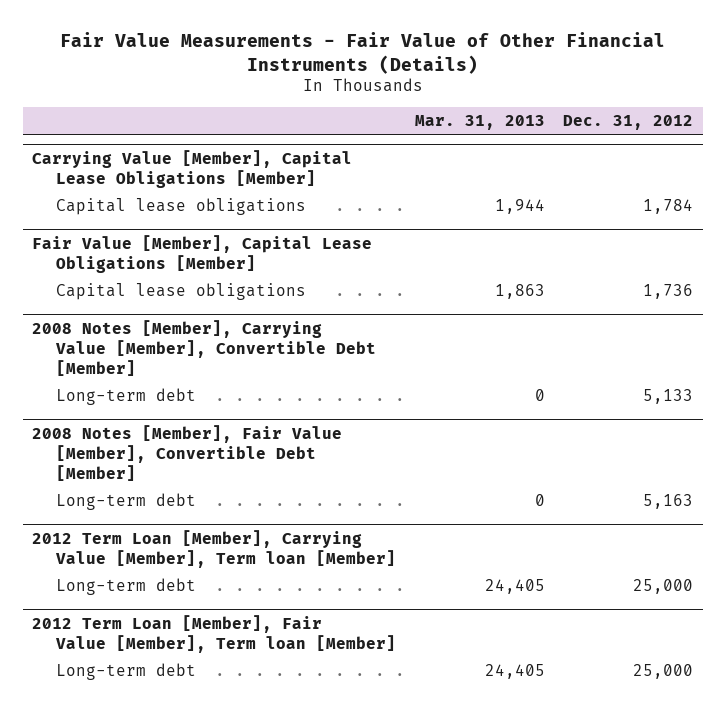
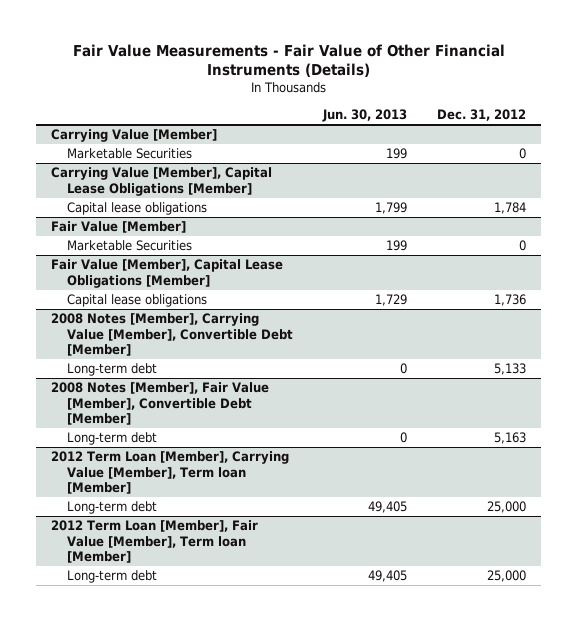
- | Mar. 31, 2013 | Dec. 31, 2012
+ | Jun. 30, 2013 | Dec. 31, 2012
+ Carrying Value [Member]
+ Marketable Securities | 199 | 0
+ Fair Value [Member]
+ Marketable Securities | 199 | 0

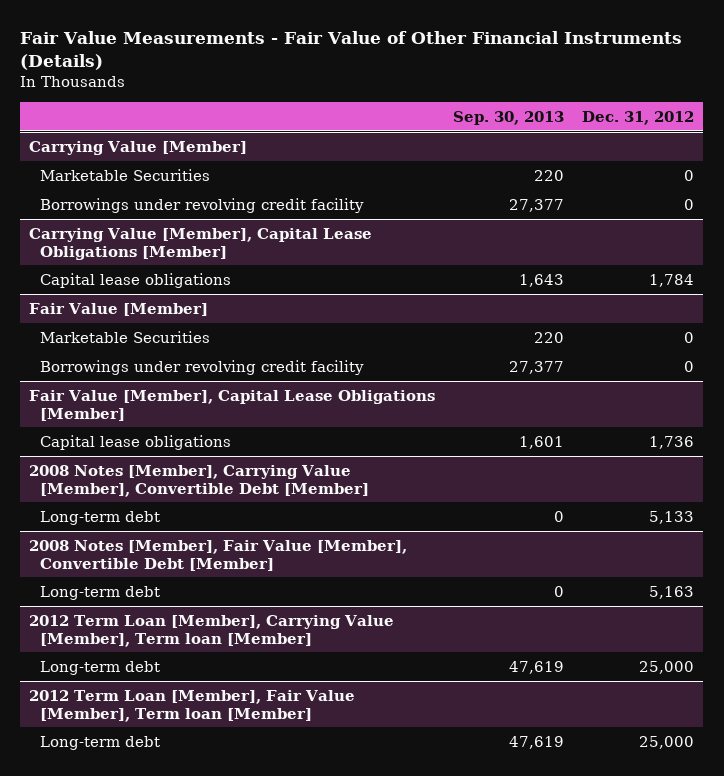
- | Jun. 30, 2013 | Dec. 31, 2012
+ | Sep. 30, 2013 | Dec. 31, 2012
@ Carrying Value [Member]
+ Borrowings under revolving credit facility | 27,377 | 0
@ Fair Value [Member]
+ Borrowings under revolving credit facility | 27,377 | 0

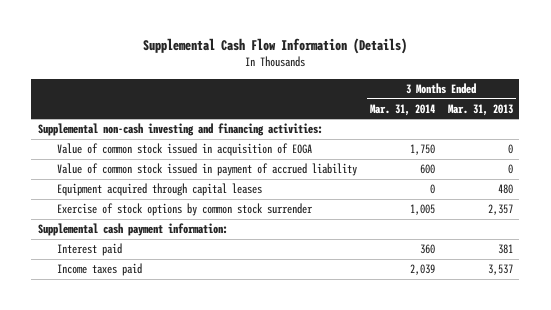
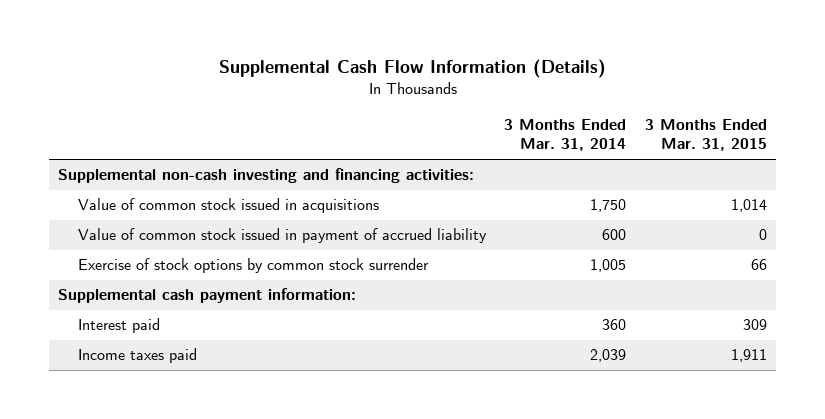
- | 3 Months Ended Mar. 31, 2014 | 3 Months Ended Mar. 31, 2013
+ | 3 Months Ended Mar. 31, 2014 | 3 Months Ended Mar. 31, 2015
- Value of common stock issued in acquisition of EOGA | 1,750 | 0
+ Value of common stock issued in acquisitions | 1,750 | 1,014
- Equipment acquired through capital leases | 0 | 480

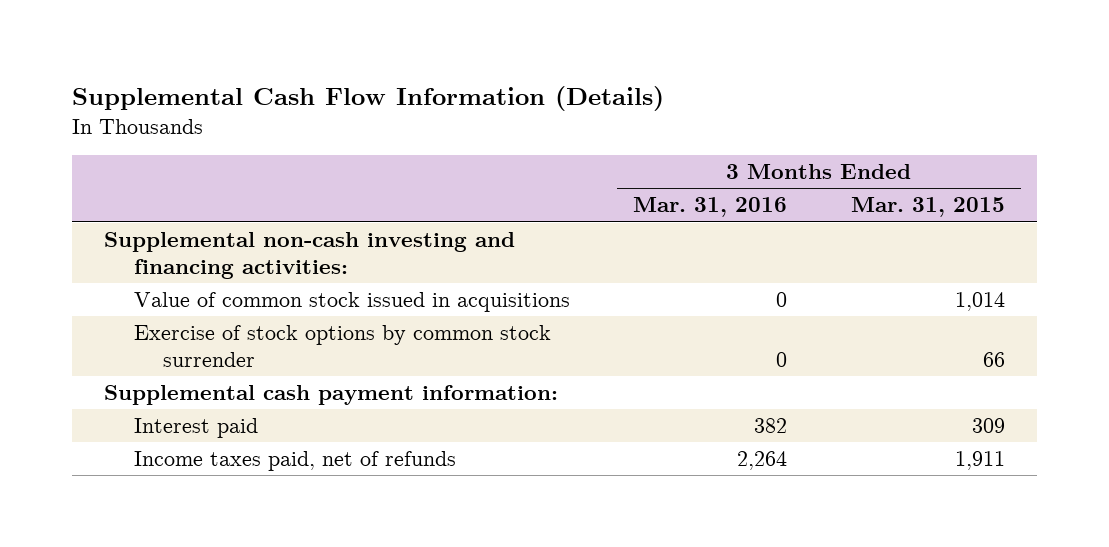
- | 3 Months Ended Mar. 31, 2014 | 3 Months Ended Mar. 31, 2015
+ | 3 Months Ended Mar. 31, 2016 | 3 Months Ended Mar. 31, 2015
- Value of common stock issued in payment of accrued liability | 600 | 0
- Income taxes paid | 2,039 | 1,911
+ Income taxes paid, net of refunds | 2,264 | 1,911

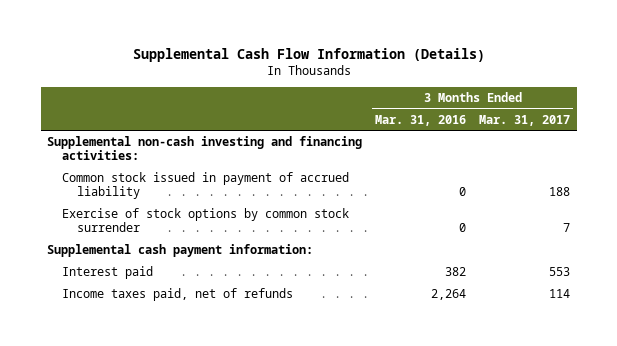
- | 3 Months Ended Mar. 31, 2016 | 3 Months Ended Mar. 31, 2015
+ | 3 Months Ended Mar. 31, 2016 | 3 Months Ended Mar. 31, 2017
- Value of common stock issued in acquisitions | 0 | 1,014
+ Common stock issued in payment of accrued liability | 0 | 188

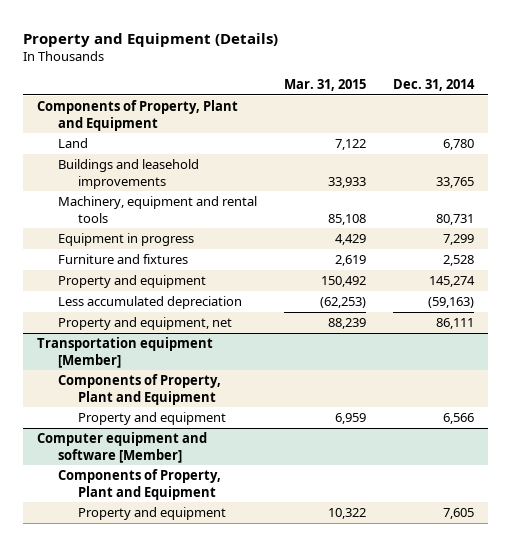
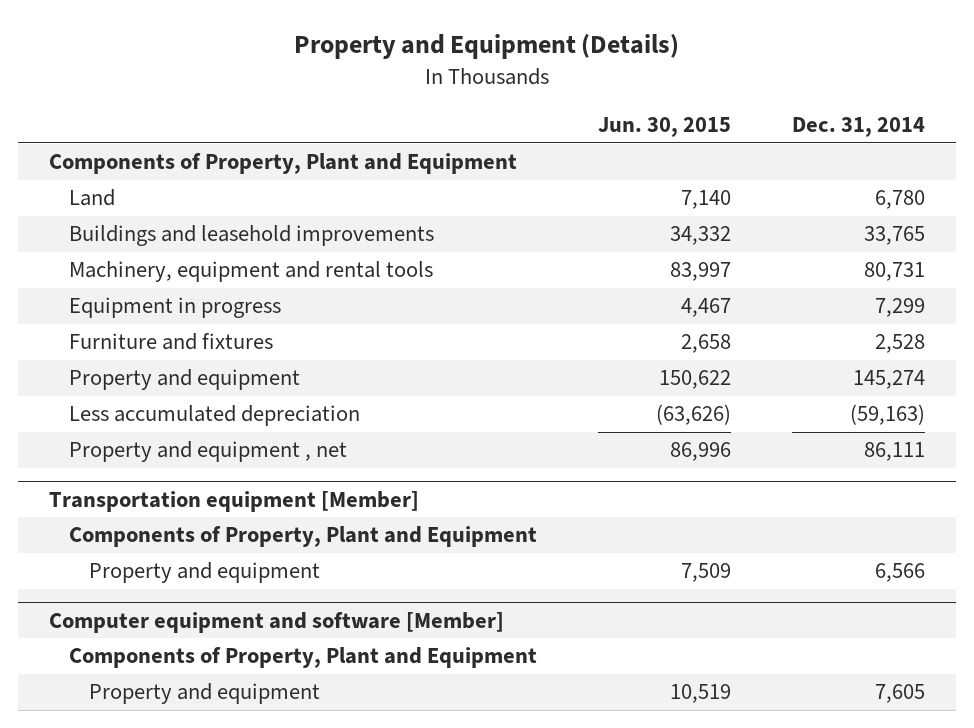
- | Mar. 31, 2015 | Dec. 31, 2014
+ | Jun. 30, 2015 | Dec. 31, 2014
- Property and equipment, net | 88,239 | 86,111
+ Property and equipment , net | 86,996 | 86,111

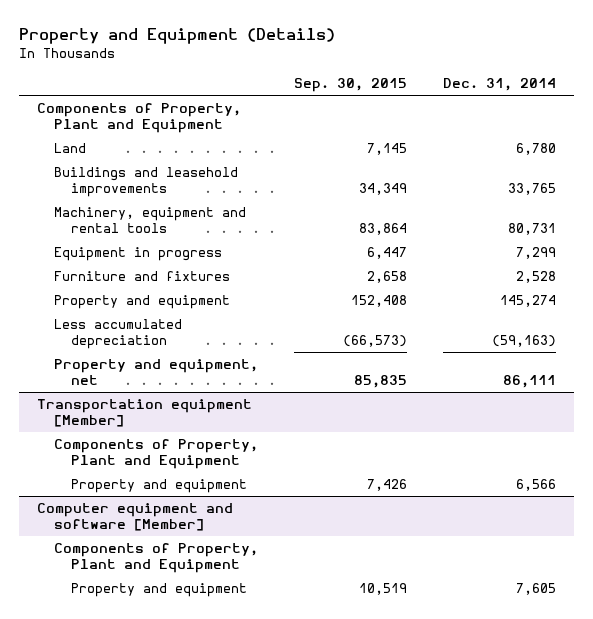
- | Jun. 30, 2015 | Dec. 31, 2014
+ | Sep. 30, 2015 | Dec. 31, 2014
- Property and equipment , net | 86,996 | 86,111
+ Property and equipment, net | 85,835 | 86,111

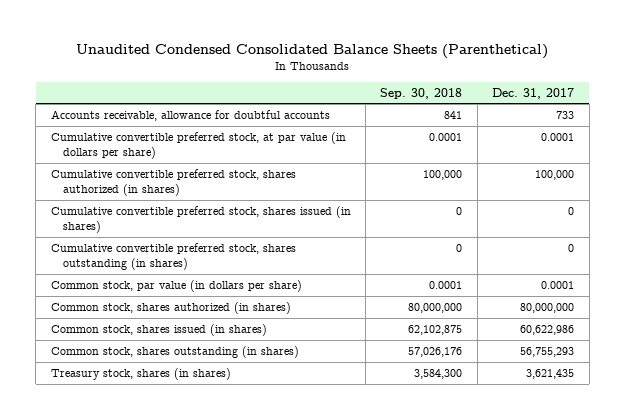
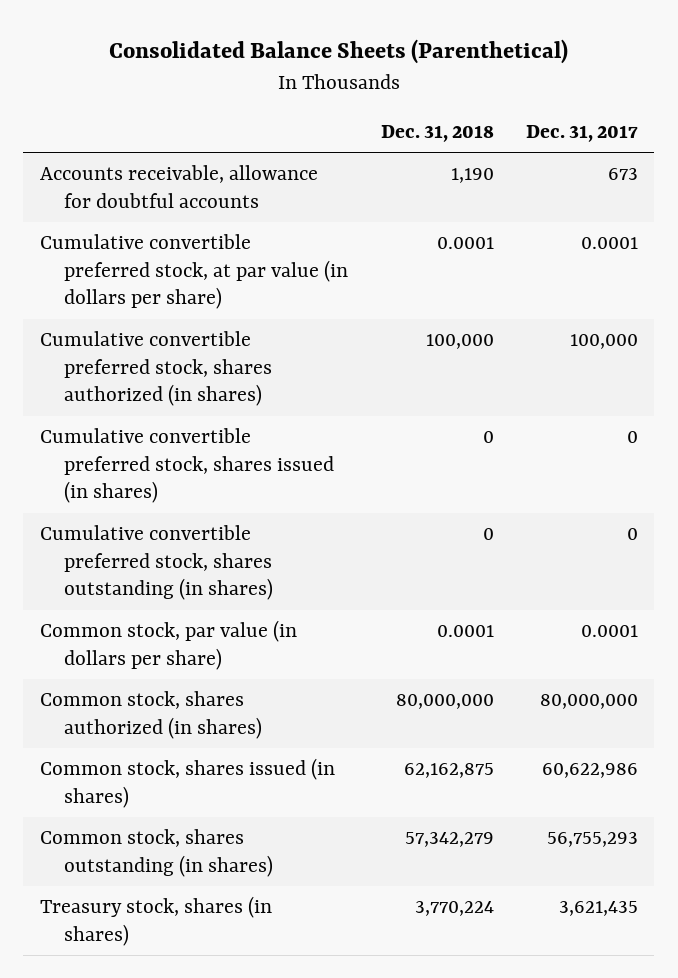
- Unaudited Condensed Consolidated Balance Sheets (Parenthetical)
+ Consolidated Balance Sheets (Parenthetical)
- | Sep. 30, 2018 | Dec. 31, 2017
+ | Dec. 31, 2018 | Dec. 31, 2017
- Accounts receivable, allowance for doubtful accounts | 841 | 733
+ Accounts receivable, allowance for doubtful accounts | 1,190 | 673

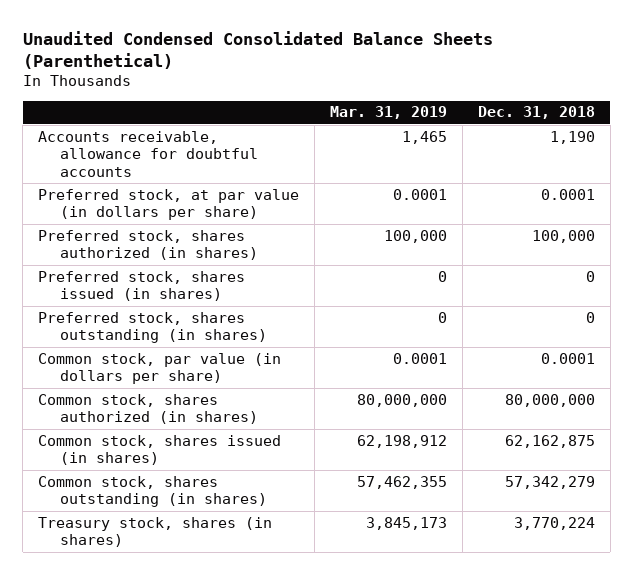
- Consolidated Balance Sheets (Parenthetical)
+ Unaudited Condensed Consolidated Balance Sheets (Parenthetical)
- | Dec. 31, 2018 | Dec. 31, 2017
+ | Mar. 31, 2019 | Dec. 31, 2018
- Cumulative convertible preferred stock, at par value (in dollars per share) | 0.0001 | 0.0001
- Cumulative convertible preferred stock, shares authorized (in shares) | 100,000 | 100,000
- Cumulative convertible preferred stock, shares issued (in shares) | 0 | 0
- Cumulative convertible preferred stock, shares outstanding (in shares) | 0 | 0
+ Preferred stock, at par value (in dollars per share) | 0.0001 | 0.0001
+ Preferred stock, shares authorized (in shares) | 100,000 | 100,000
+ Preferred stock, shares issued (in shares) | 0 | 0
+ Preferred stock, shares outstanding (in shares) | 0 | 0

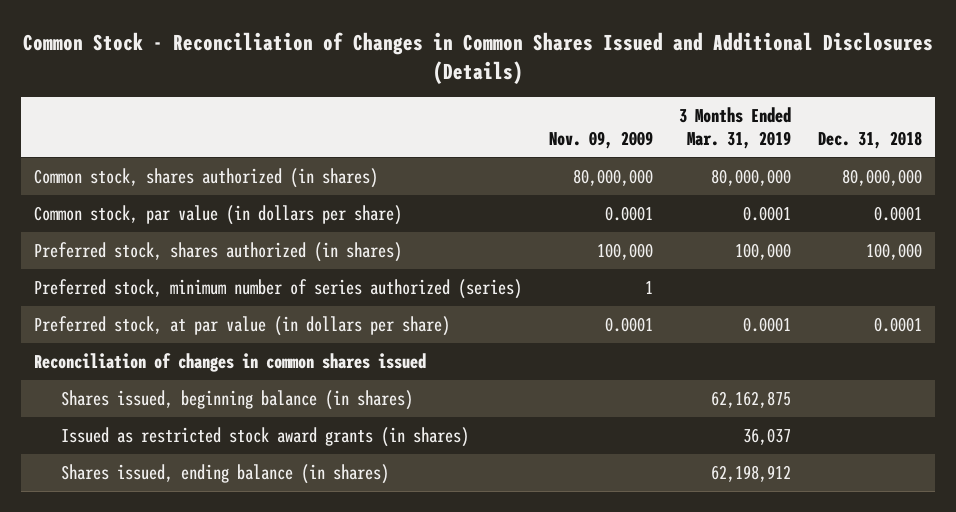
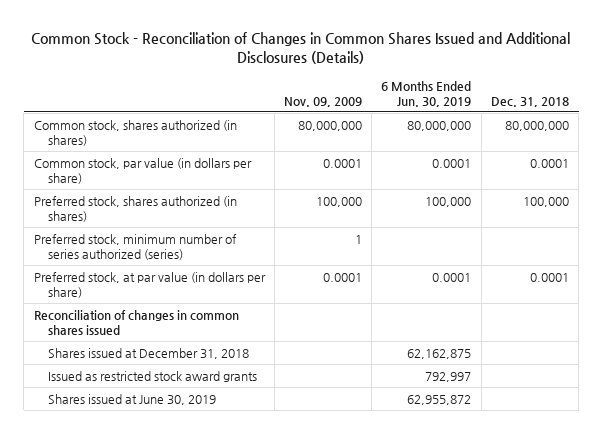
- | Nov. 09, 2009 | 3 Months Ended Mar. 31, 2019 | Dec. 31, 2018
+ | Nov. 09, 2009 | 6 Months Ended Jun. 30, 2019 | Dec. 31, 2018
- Shares issued, beginning balance (in shares) | | 62,162,875 |
- Issued as restricted stock award grants (in shares) | | 36,037 |
- Shares issued, ending balance (in shares) | | 62,198,912 |
+ Shares issued at December 31, 2018 | | 62,162,875 |
+ Issued as restricted stock award grants | | 792,997 |
+ Shares issued at June 30, 2019 | | 62,955,872 |

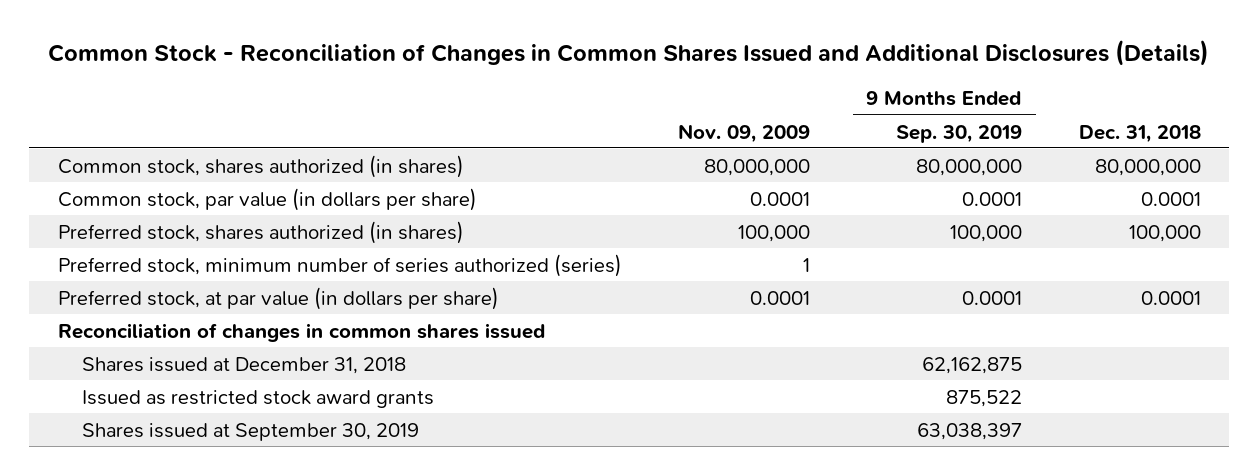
- | Nov. 09, 2009 | 6 Months Ended Jun. 30, 2019 | Dec. 31, 2018
+ | Nov. 09, 2009 | 9 Months Ended Sep. 30, 2019 | Dec. 31, 2018
- Shares issued at June 30, 2019 | | 62,955,872 |
+ Shares issued at September 30, 2019 | | 63,038,397 |

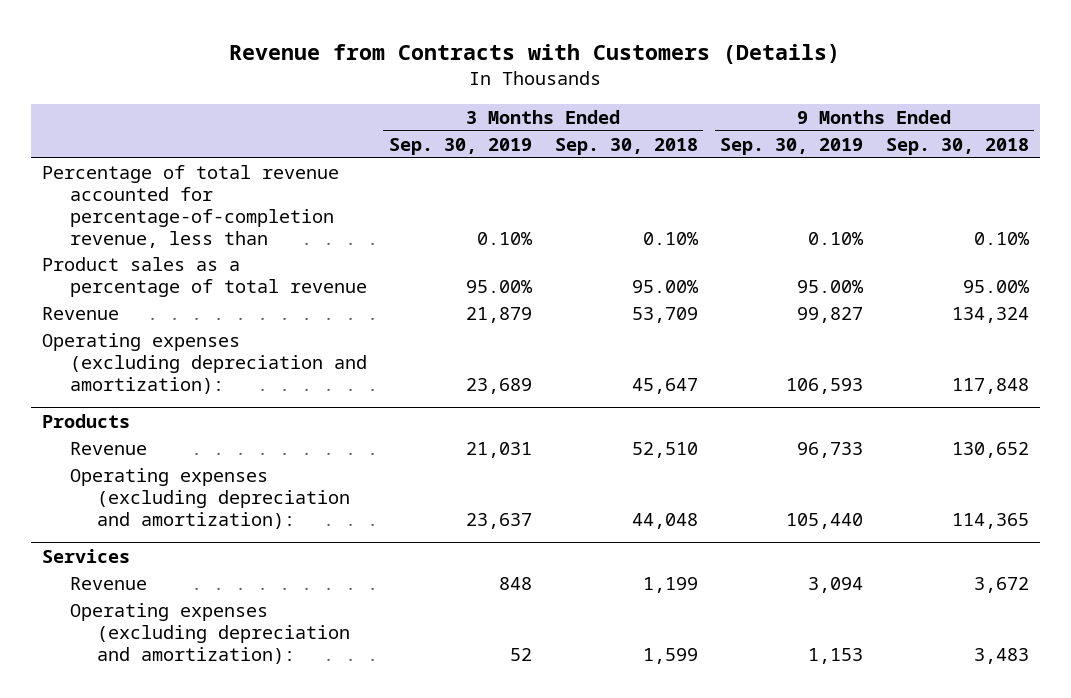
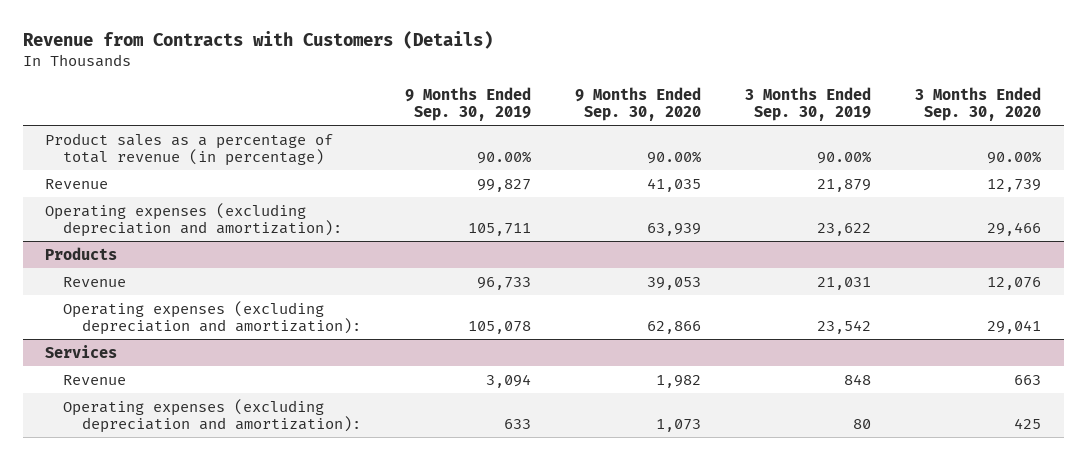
- | 3 Months Ended Sep. 30, 2019 | 3 Months Ended Sep. 30, 2018 | 9 Months Ended Sep. 30, 2019 | 9 Months Ended Sep. 30, 2018
+ | 9 Months Ended Sep. 30, 2019 | 9 Months Ended Sep. 30, 2020 | 3 Months Ended Sep. 30, 2019 | 3 Months Ended Sep. 30, 2020
- Percentage of total revenue accounted for percentage-of-completion revenue, less than | 0.10% | 0.10% | 0.10% | 0.10%
- Product sales as a percentage of total revenue | 95.00% | 95.00% | 95.00% | 95.00%
+ Product sales as a percentage of total revenue (in percentage) | 90.00% | 90.00% | 90.00% | 90.00%
- Operating expenses (excluding depreciation and amortization): | 23,689 | 45,647 | 106,593 | 117,848
+ Operating expenses (excluding depreciation and amortization): | 105,711 | 63,939 | 23,622 | 29,466
@ Products
- Operating expenses (excluding depreciation and amortization): | 23,637 | 44,048 | 105,440 | 114,365
+ Operating expenses (excluding depreciation and amortization): | 105,078 | 62,866 | 23,542 | 29,041
@ Services
- Operating expenses (excluding depreciation and amortization): | 52 | 1,599 | 1,153 | 3,483
+ Operating expenses (excluding depreciation and amortization): | 633 | 1,073 | 80 | 425

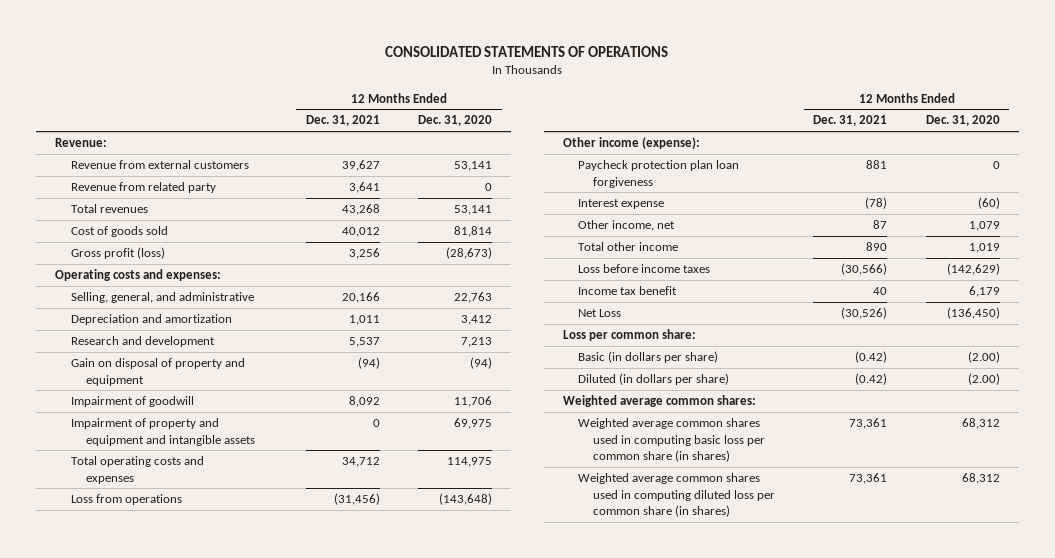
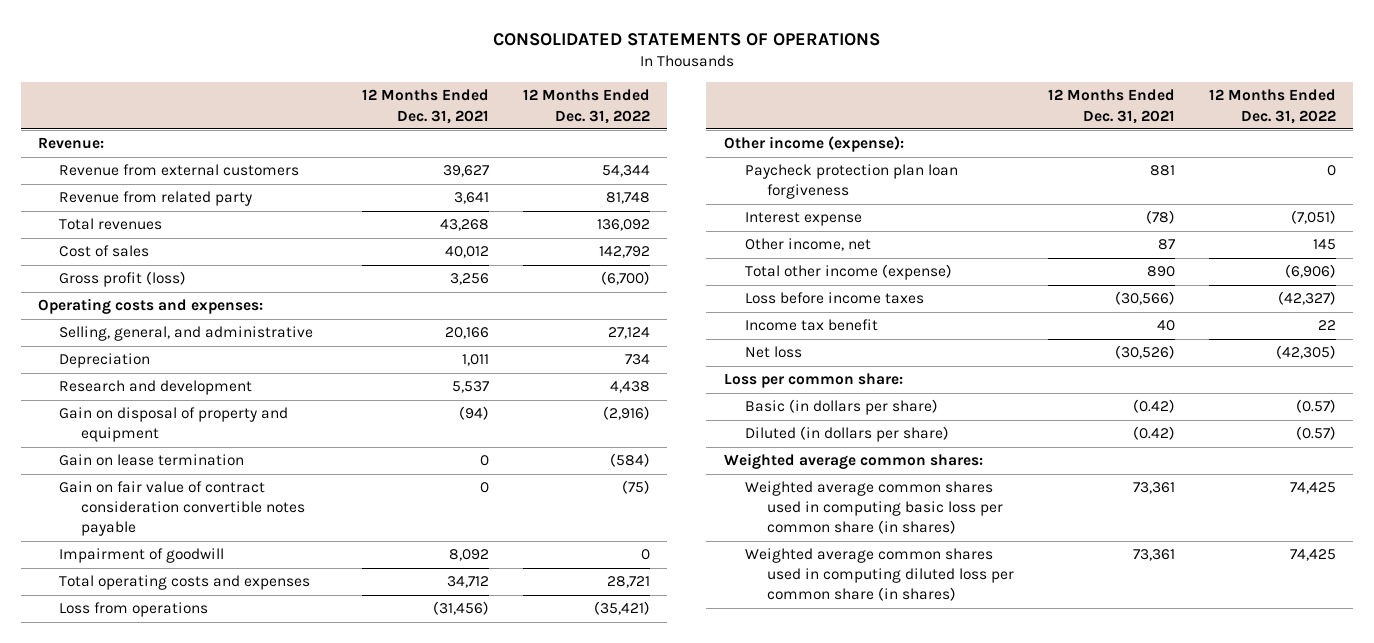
- | 12 Months Ended Dec. 31, 2021 | 12 Months Ended Dec. 31, 2020
+ | 12 Months Ended Dec. 31, 2021 | 12 Months Ended Dec. 31, 2022
- Cost of goods sold | 40,012 | 81,814
+ Cost of sales | 40,012 | 142,792
- Depreciation and amortization | 1,011 | 3,412
+ Depreciation | 1,011 | 734
+ Gain on lease termination | 0 | (584)
+ Gain on fair value of contract consideration convertible notes payable | 0 | (75)
- Impairment of property and equipment and intangible assets | 0 | 69,975
- Total other income | 890 | 1,019
+ Total other income (expense) | 890 | (6,906)
- Net Loss | (30,526) | (136,450)
+ Net loss | (30,526) | (42,305)

